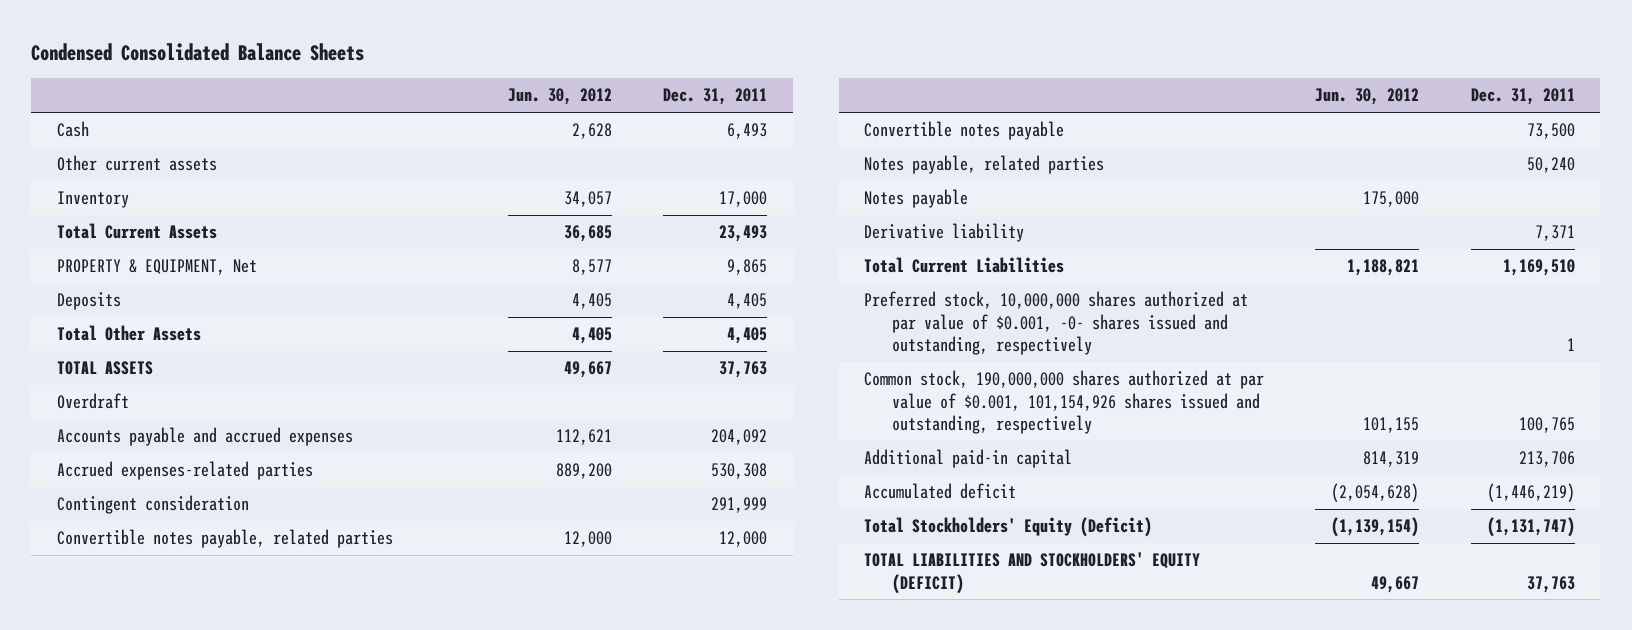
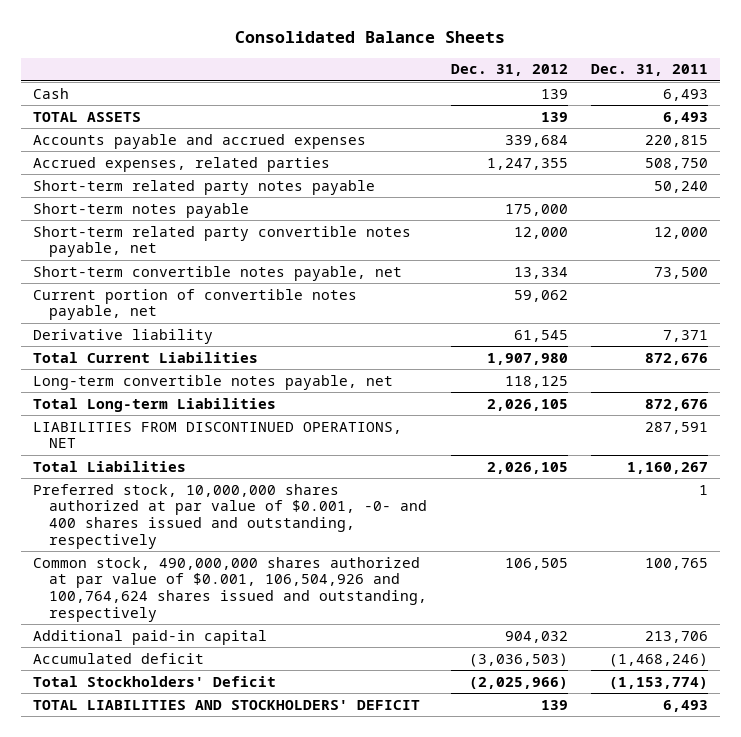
- Condensed Consolidated Balance Sheets
+ Consolidated Balance Sheets
- | Jun. 30, 2012 | Dec. 31, 2011
+ | Dec. 31, 2012 | Dec. 31, 2011
- Other current assets
- Inventory | 34,057 | 17,000
- Total Current Assets | 36,685 | 23,493
- PROPERTY & EQUIPMENT, Net | 8,577 | 9,865
- Deposits | 4,405 | 4,405
- Total Other Assets | 4,405 | 4,405
- TOTAL ASSETS | 49,667 | 37,763
- Overdraft
- Accounts payable and accrued expenses | 112,621 | 204,092
- Accrued expenses-related parties | 889,200 | 530,308
- Contingent consideration | | 291,999
- Convertible notes payable, related parties | 12,000 | 12,000
- Convertible notes payable | | 73,500
- Notes payable, related parties | | 50,240
- Notes payable | 175,000 |
+ TOTAL ASSETS | 139 | 6,493
+ Accounts payable and accrued expenses | 339,684 | 220,815
+ Accrued expenses, related parties | 1,247,355 | 508,750
+ Short-term related party notes payable | | 50,240
+ Short-term notes payable | 175,000 |
+ Short-term related party convertible notes payable, net | 12,000 | 12,000
+ Short-term convertible notes payable, net | 13,334 | 73,500
+ Current portion of convertible notes payable, net | 59,062 |
- Total Current Liabilities | 1,188,821 | 1,169,510
- Preferred stock, 10,000,000 shares authorized at par value of $0.001, -0- shares issued and outstanding, respectively | | 1
- Common stock, 190,000,000 shares authorized at par value of $0.001, 101,154,926 shares issued and outstanding, respectively | 101,155 | 100,765
+ Total Current Liabilities | 1,907,980 | 872,676
+ Long-term convertible notes payable, net | 118,125 |
+ Total Long-term Liabilities | 2,026,105 | 872,676
+ LIABILITIES FROM DISCONTINUED OPERATIONS, NET | | 287,591
+ Total Liabilities | 2,026,105 | 1,160,267
+ Preferred stock, 10,000,000 shares authorized at par value of $0.001, -0- and 400 shares issued and outstanding, respectively | | 1
+ Common stock, 490,000,000 shares authorized at par value of $0.001, 106,504,926 and 100,764,624 shares issued and outstanding, respectively | 106,505 | 100,765
- Accumulated deficit | (2,054,628) | (1,446,219)
- Total Stockholders' Equity (Deficit) | (1,139,154) | (1,131,747)
- TOTAL LIABILITIES AND STOCKHOLDERS' EQUITY (DEFICIT) | 49,667 | 37,763
+ Accumulated deficit | (3,036,503) | (1,468,246)
+ Total Stockholders' Deficit | (2,025,966) | (1,153,774)
+ TOTAL LIABILITIES AND STOCKHOLDERS' DEFICIT | 139 | 6,493

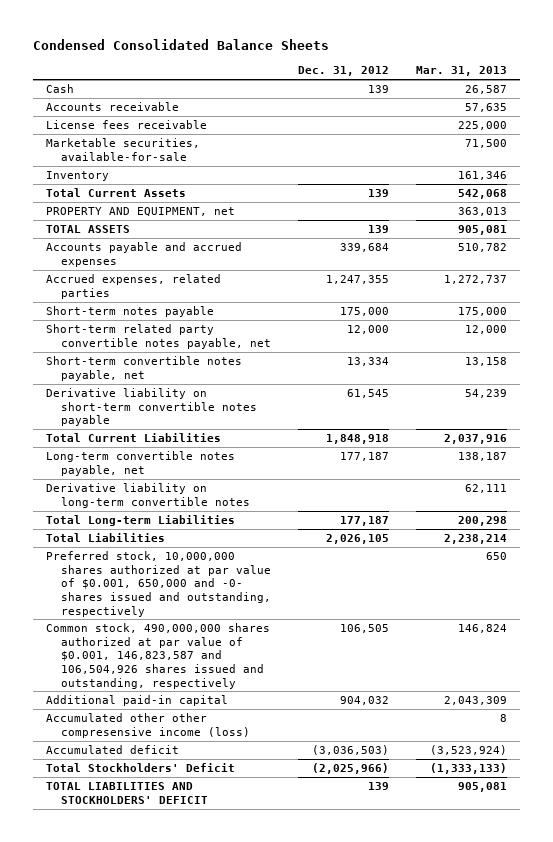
- Consolidated Balance Sheets
+ Condensed Consolidated Balance Sheets
- | Dec. 31, 2012 | Dec. 31, 2011
+ | Dec. 31, 2012 | Mar. 31, 2013
+ Accounts receivable | | 57,635
+ License fees receivable | | 225,000
+ Marketable securities, available-for-sale | | 71,500
+ Inventory | | 161,346
+ Total Current Assets | 139 | 542,068
+ PROPERTY AND EQUIPMENT, net | | 363,013
- Short-term related party notes payable | | 50,240
- Current portion of convertible notes payable, net | 59,062 |
- Derivative liability | 61,545 | 7,371
- Total Current Liabilities | 1,907,980 | 872,676
- Long-term convertible notes payable, net | 118,125 |
- Total Long-term Liabilities | 2,026,105 | 872,676
- LIABILITIES FROM DISCONTINUED OPERATIONS, NET | | 287,591
+ Derivative liability on short-term convertible notes payable | 61,545 | 54,239
+ Total Current Liabilities | 1,848,918 | 2,037,916
+ Long-term convertible notes payable, net | 177,187 | 138,187
+ Derivative liability on long-term convertible notes | | 62,111
+ Total Long-term Liabilities | 177,187 | 200,298
- Preferred stock, 10,000,000 shares authorized at par value of $0.001, -0- and 400 shares issued and outstanding, respectively | | 1
- Common stock, 490,000,000 shares authorized at par value of $0.001, 106,504,926 and 100,764,624 shares issued and outstanding, respectively | 106,505 | 100,765
+ Preferred stock, 10,000,000 shares authorized at par value of $0.001, 650,000 and -0- shares issued and outstanding, respectively | | 650
+ Common stock, 490,000,000 shares authorized at par value of $0.001, 146,823,587 and 106,504,926 shares issued and outstanding, respectively | 106,505 | 146,824
+ Accumulated other other compresensive income (loss) | | 8

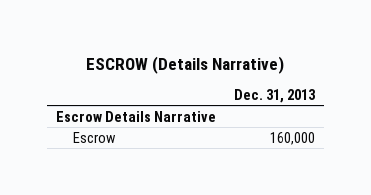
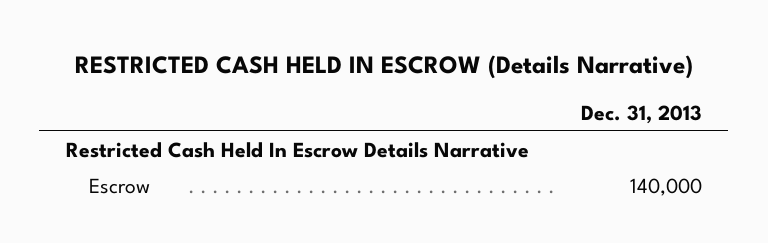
- ESCROW (Details Narrative)
+ RESTRICTED CASH HELD IN ESCROW (Details Narrative)
- Escrow Details Narrative
- Escrow | 160,000
+ Restricted Cash Held In Escrow Details Narrative
+ Escrow | 140,000

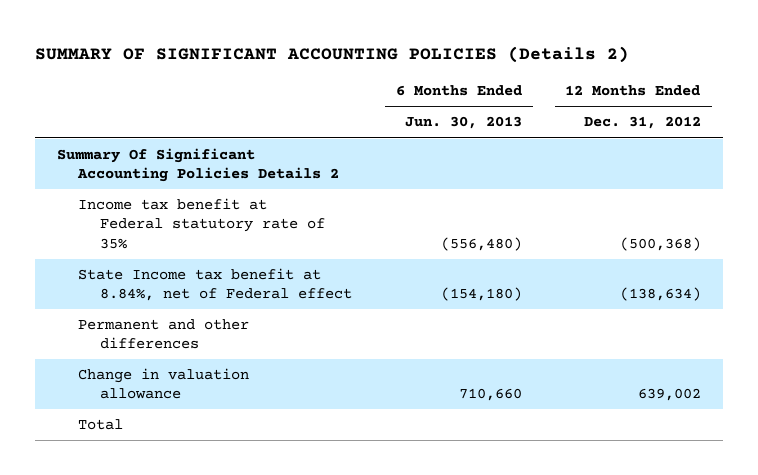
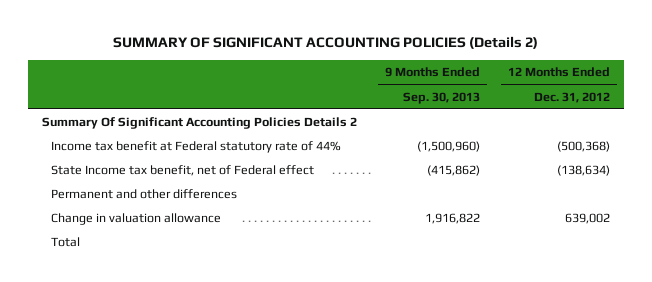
- | 6 Months Ended Jun. 30, 2013 | 12 Months Ended Dec. 31, 2012
+ | 9 Months Ended Sep. 30, 2013 | 12 Months Ended Dec. 31, 2012
- Income tax benefit at Federal statutory rate of 35% | (556,480) | (500,368)
- State Income tax benefit at 8.84%, net of Federal effect | (154,180) | (138,634)
+ Income tax benefit at Federal statutory rate of 44% | (1,500,960) | (500,368)
+ State Income tax benefit, net of Federal effect | (415,862) | (138,634)

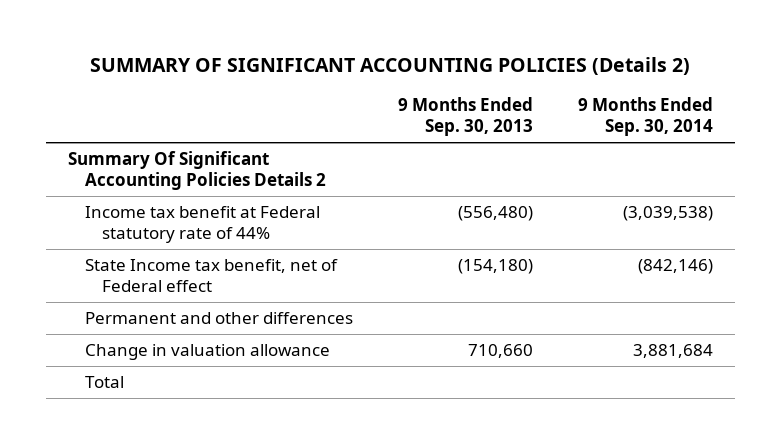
- | 9 Months Ended Sep. 30, 2013 | 12 Months Ended Dec. 31, 2012
+ | 9 Months Ended Sep. 30, 2013 | 9 Months Ended Sep. 30, 2014
- Income tax benefit at Federal statutory rate of 44% | (1,500,960) | (500,368)
- State Income tax benefit, net of Federal effect | (415,862) | (138,634)
+ Income tax benefit at Federal statutory rate of 44% | (556,480) | (3,039,538)
+ State Income tax benefit, net of Federal effect | (154,180) | (842,146)
- Change in valuation allowance | 1,916,822 | 639,002
+ Change in valuation allowance | 710,660 | 3,881,684

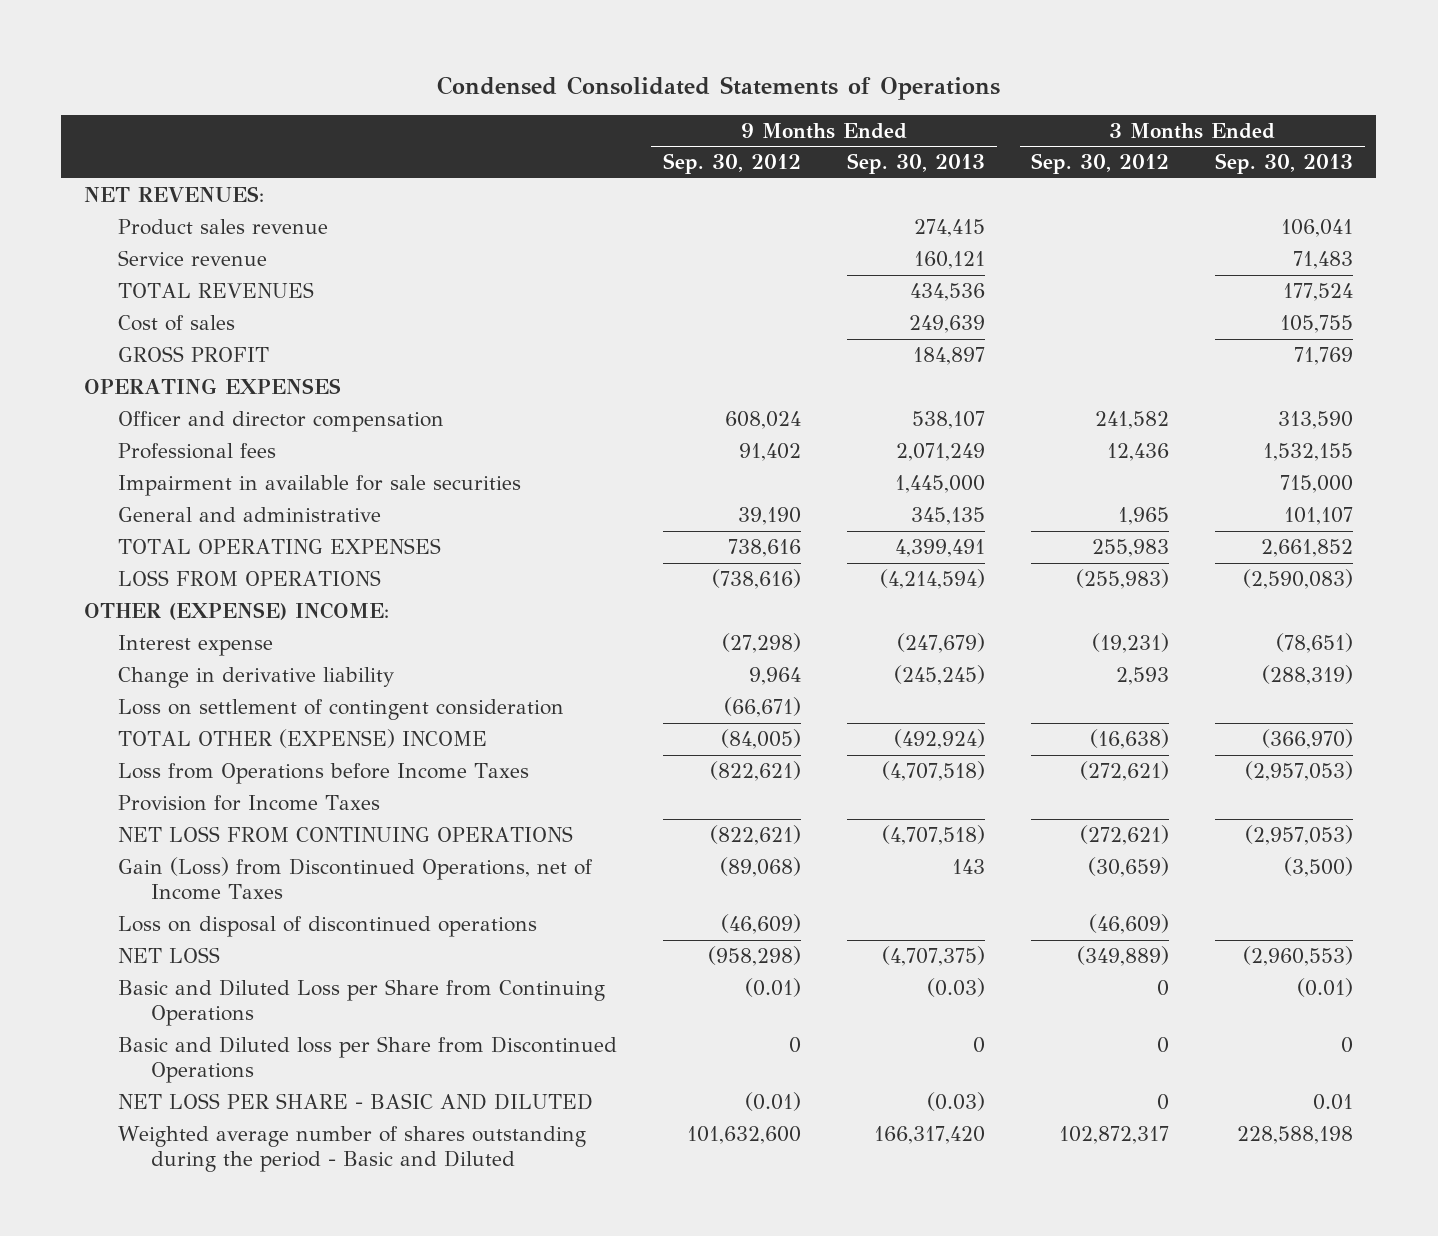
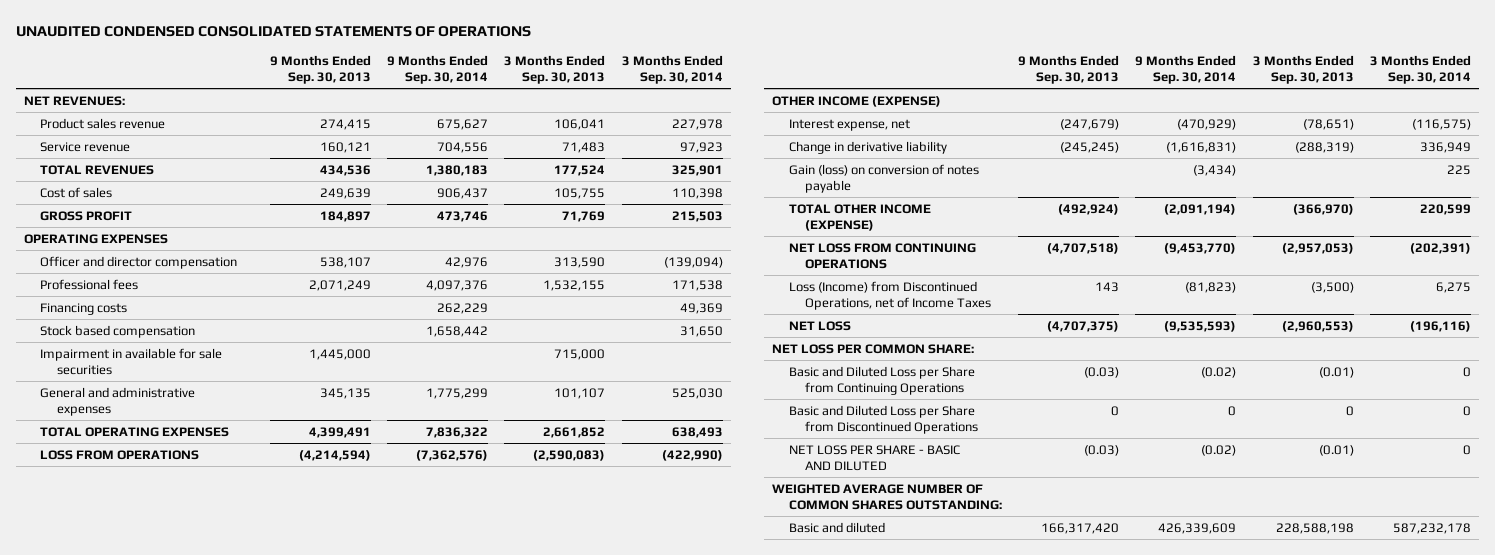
- Condensed Consolidated Statements of Operations
+ UNAUDITED CONDENSED CONSOLIDATED STATEMENTS OF OPERATIONS
- | 9 Months Ended Sep. 30, 2012 | 9 Months Ended Sep. 30, 2013 | 3 Months Ended Sep. 30, 2012 | 3 Months Ended Sep. 30, 2013
+ | 9 Months Ended Sep. 30, 2013 | 9 Months Ended Sep. 30, 2014 | 3 Months Ended Sep. 30, 2013 | 3 Months Ended Sep. 30, 2014
+ Financing costs | | 262,229 | | 49,369
+ Stock based compensation | | 1,658,442 | | 31,650
- General and administrative | 39,190 | 345,135 | 1,965 | 101,107
+ General and administrative expenses | 345,135 | 1,775,299 | 101,107 | 525,030
- OTHER (EXPENSE) INCOME:
- Interest expense | (27,298) | (247,679) | (19,231) | (78,651)
+ OTHER INCOME (EXPENSE)
+ Interest expense, net | (247,679) | (470,929) | (78,651) | (116,575)
- Loss on settlement of contingent consideration | (66,671) | | |
- TOTAL OTHER (EXPENSE) INCOME | (84,005) | (492,924) | (16,638) | (366,970)
- Loss from Operations before Income Taxes | (822,621) | (4,707,518) | (272,621) | (2,957,053)
- Provision for Income Taxes
+ Gain (loss) on conversion of notes payable | | (3,434) | | 225
+ TOTAL OTHER INCOME (EXPENSE) | (492,924) | (2,091,194) | (366,970) | 220,599
- Gain (Loss) from Discontinued Operations, net of Income Taxes | (89,068) | 143 | (30,659) | (3,500)
- Loss on disposal of discontinued operations | (46,609) | | (46,609) |
+ Loss (Income) from Discontinued Operations, net of Income Taxes | 143 | (81,823) | (3,500) | 6,275
+ NET LOSS PER COMMON SHARE:
- Basic and Diluted loss per Share from Discontinued Operations | 0 | 0 | 0 | 0
- NET LOSS PER SHARE - BASIC AND DILUTED | (0.01) | (0.03) | 0 | 0.01
- Weighted average number of shares outstanding during the period - Basic and Diluted | 101,632,600 | 166,317,420 | 102,872,317 | 228,588,198
+ Basic and Diluted Loss per Share from Discontinued Operations | 0 | 0 | 0 | 0
+ NET LOSS PER SHARE - BASIC AND DILUTED | (0.03) | (0.02) | (0.01) | 0
+ WEIGHTED AVERAGE NUMBER OF COMMON SHARES OUTSTANDING:
+ Basic and diluted | 166,317,420 | 426,339,609 | 228,588,198 | 587,232,178

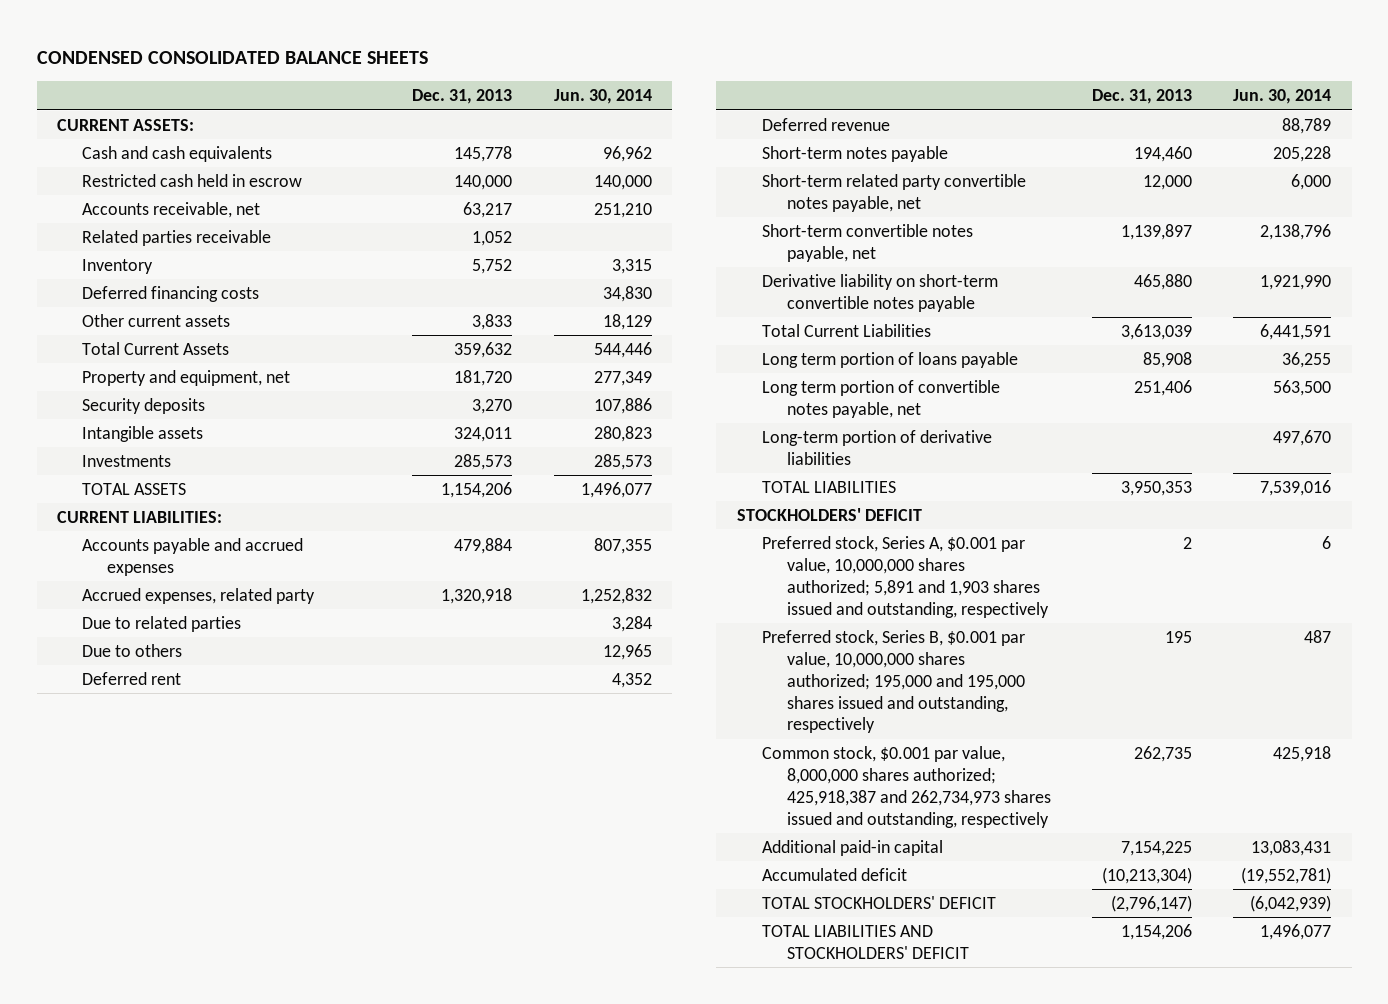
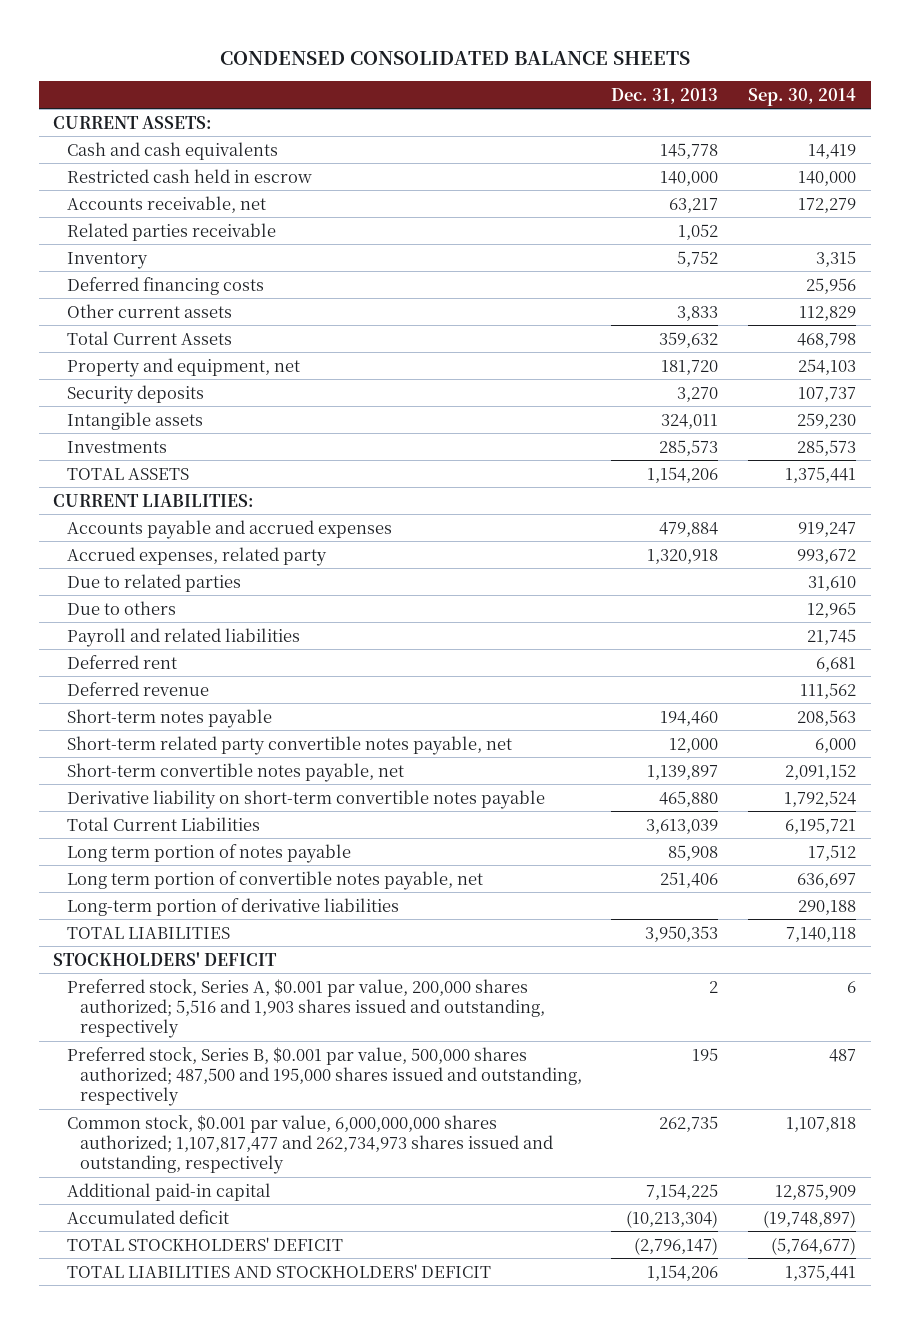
- | Dec. 31, 2013 | Jun. 30, 2014
+ | Dec. 31, 2013 | Sep. 30, 2014
+ Payroll and related liabilities | | 21,745
- Long term portion of loans payable | 85,908 | 36,255
+ Long term portion of notes payable | 85,908 | 17,512
- Preferred stock, Series A, $0.001 par value, 10,000,000 shares authorized; 5,891 and 1,903 shares issued and outstanding, respectively | 2 | 6
- Preferred stock, Series B, $0.001 par value, 10,000,000 shares authorized; 195,000 and 195,000 shares issued and outstanding, respectively | 195 | 487
- Common stock, $0.001 par value, 8,000,000 shares authorized; 425,918,387 and 262,734,973 shares issued and outstanding, respectively | 262,735 | 425,918
+ Preferred stock, Series A, $0.001 par value, 200,000 shares authorized; 5,516 and 1,903 shares issued and outstanding, respectively | 2 | 6
+ Preferred stock, Series B, $0.001 par value, 500,000 shares authorized; 487,500 and 195,000 shares issued and outstanding, respectively | 195 | 487
+ Common stock, $0.001 par value, 6,000,000,000 shares authorized; 1,107,817,477 and 262,734,973 shares issued and outstanding, respectively | 262,735 | 1,107,818

